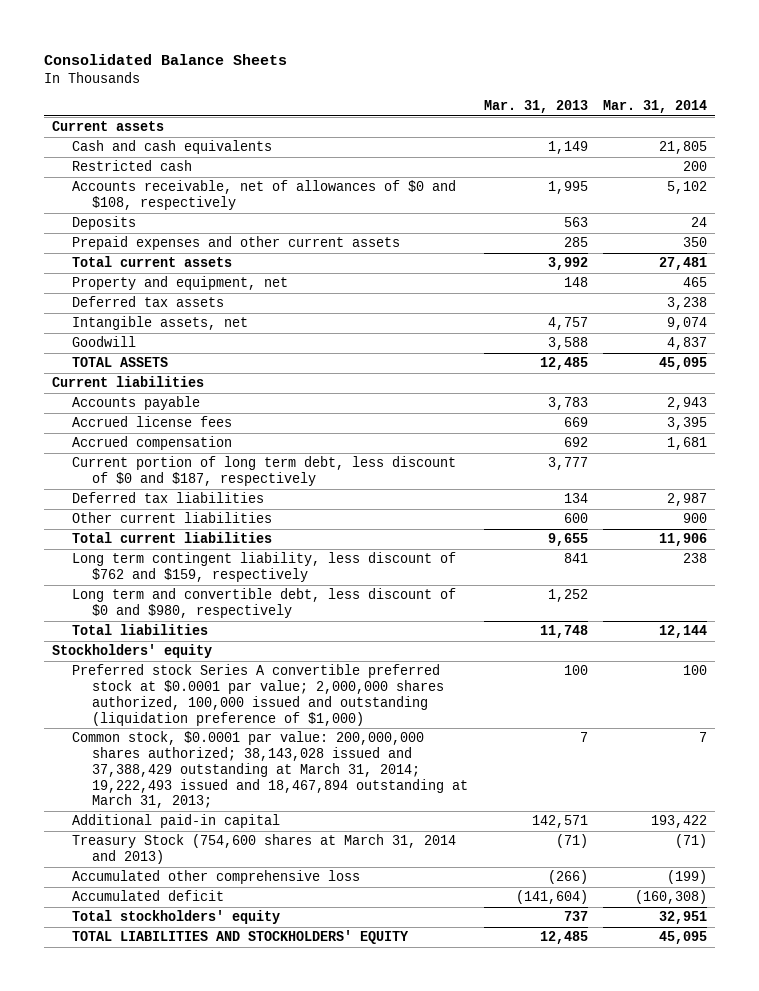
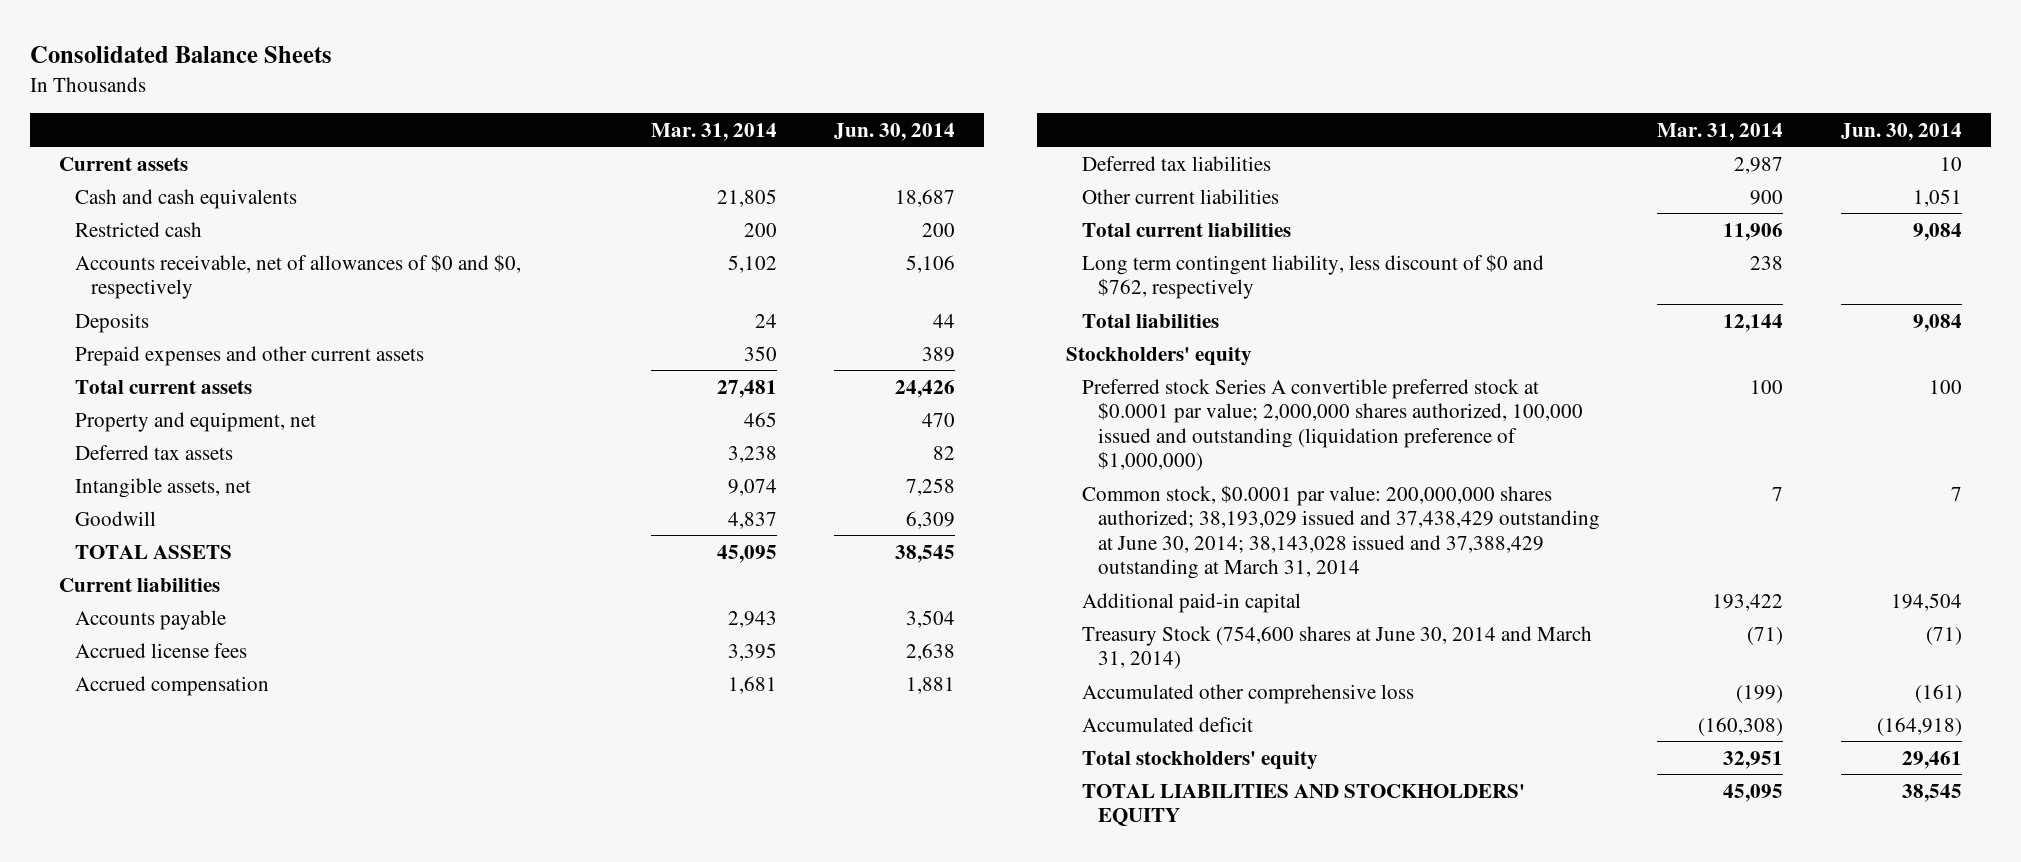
- | Mar. 31, 2013 | Mar. 31, 2014
+ | Mar. 31, 2014 | Jun. 30, 2014
- Accounts receivable, net of allowances of $0 and $108, respectively | 1,995 | 5,102
+ Accounts receivable, net of allowances of $0 and $0, respectively | 5,102 | 5,106
- Current portion of long term debt, less discount of $0 and $187, respectively | 3,777 |
- Long term contingent liability, less discount of $762 and $159, respectively | 841 | 238
- Long term and convertible debt, less discount of $0 and $980, respectively | 1,252 |
+ Long term contingent liability, less discount of $0 and $762, respectively | 238 |
- Preferred stock Series A convertible preferred stock at $0.0001 par value; 2,000,000 shares authorized, 100,000 issued and outstanding (liquidation preference of $1,000) | 100 | 100
- Common stock, $0.0001 par value: 200,000,000 shares authorized; 38,143,028 issued and 37,388,429 outstanding at March 31, 2014; 19,222,493 issued and 18,467,894 outstanding at March 31, 2013; | 7 | 7
+ Preferred stock Series A convertible preferred stock at $0.0001 par value; 2,000,000 shares authorized, 100,000 issued and outstanding (liquidation preference of $1,000,000) | 100 | 100
+ Common stock, $0.0001 par value: 200,000,000 shares authorized; 38,193,029 issued and 37,438,429 outstanding at June 30, 2014; 38,143,028 issued and 37,388,429 outstanding at March 31, 2014 | 7 | 7
- Treasury Stock (754,600 shares at March 31, 2014 and 2013) | (71) | (71)
+ Treasury Stock (754,600 shares at June 30, 2014 and March 31, 2014) | (71) | (71)

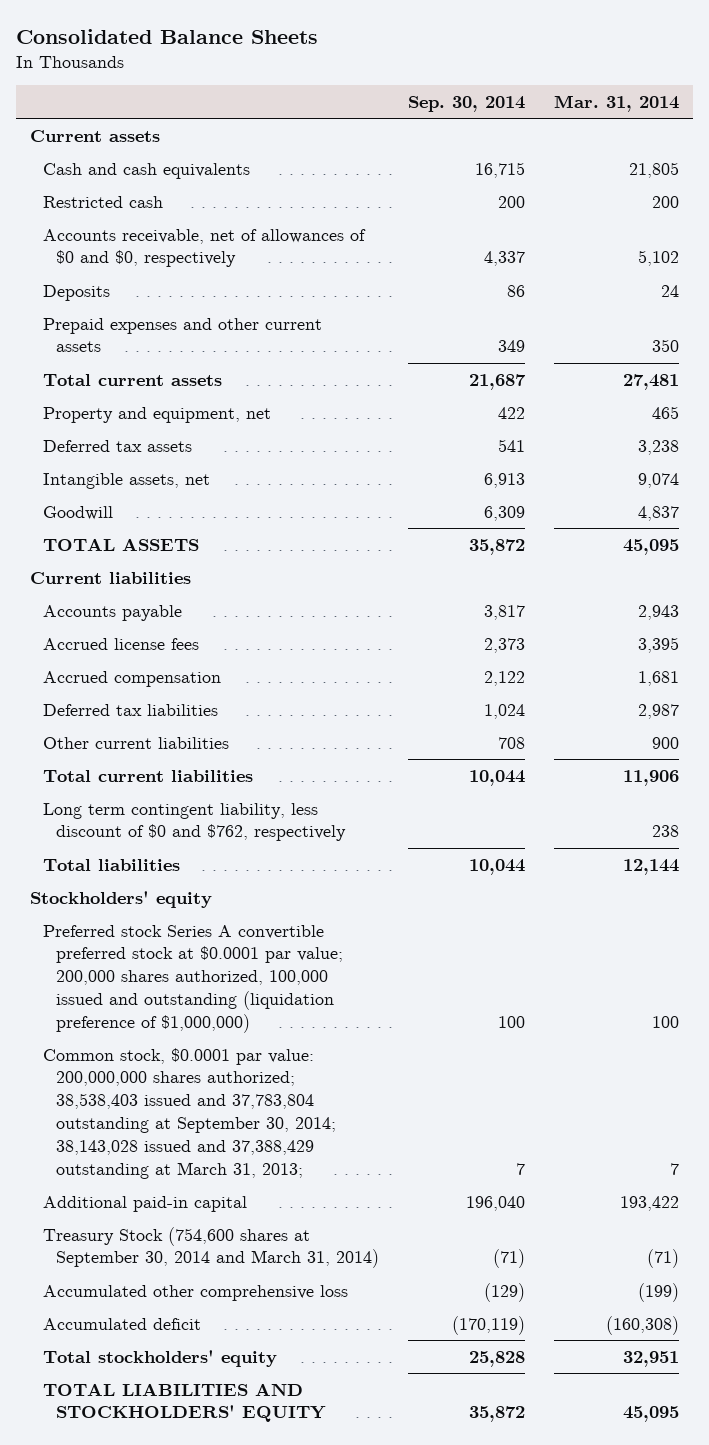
- | Mar. 31, 2014 | Jun. 30, 2014
+ | Sep. 30, 2014 | Mar. 31, 2014
- Preferred stock Series A convertible preferred stock at $0.0001 par value; 2,000,000 shares authorized, 100,000 issued and outstanding (liquidation preference of $1,000,000) | 100 | 100
- Common stock, $0.0001 par value: 200,000,000 shares authorized; 38,193,029 issued and 37,438,429 outstanding at June 30, 2014; 38,143,028 issued and 37,388,429 outstanding at March 31, 2014 | 7 | 7
+ Preferred stock Series A convertible preferred stock at $0.0001 par value; 200,000 shares authorized, 100,000 issued and outstanding (liquidation preference of $1,000,000) | 100 | 100
+ Common stock, $0.0001 par value: 200,000,000 shares authorized; 38,538,403 issued and 37,783,804 outstanding at September 30, 2014; 38,143,028 issued and 37,388,429 outstanding at March 31, 2013; | 7 | 7
- Treasury Stock (754,600 shares at June 30, 2014 and March 31, 2014) | (71) | (71)
+ Treasury Stock (754,600 shares at September 30, 2014 and March 31, 2014) | (71) | (71)

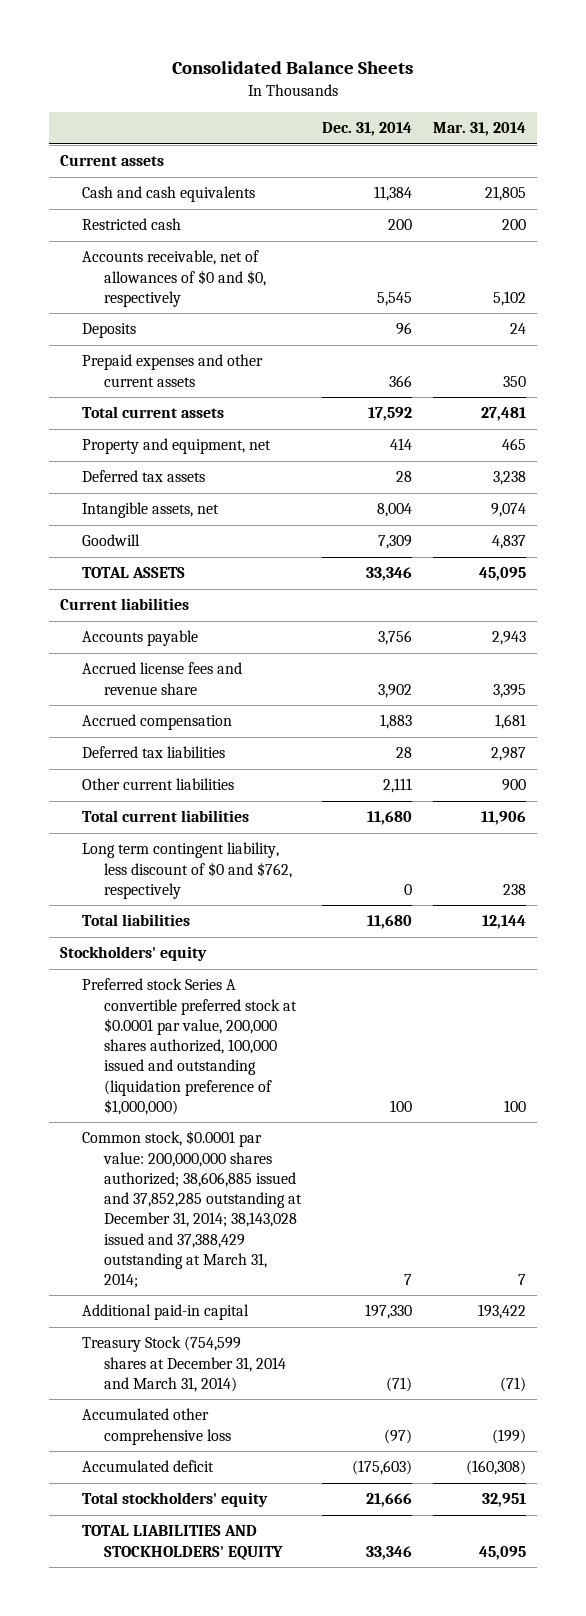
- | Sep. 30, 2014 | Mar. 31, 2014
+ | Dec. 31, 2014 | Mar. 31, 2014
- Accrued license fees | 2,373 | 3,395
+ Accrued license fees and revenue share | 3,902 | 3,395
- Preferred stock Series A convertible preferred stock at $0.0001 par value; 200,000 shares authorized, 100,000 issued and outstanding (liquidation preference of $1,000,000) | 100 | 100
- Common stock, $0.0001 par value: 200,000,000 shares authorized; 38,538,403 issued and 37,783,804 outstanding at September 30, 2014; 38,143,028 issued and 37,388,429 outstanding at March 31, 2013; | 7 | 7
+ Preferred stock Series A convertible preferred stock at $0.0001 par value, 200,000 shares authorized, 100,000 issued and outstanding (liquidation preference of $1,000,000) | 100 | 100
+ Common stock, $0.0001 par value: 200,000,000 shares authorized; 38,606,885 issued and 37,852,285 outstanding at December 31, 2014; 38,143,028 issued and 37,388,429 outstanding at March 31, 2014; | 7 | 7
- Treasury Stock (754,600 shares at September 30, 2014 and March 31, 2014) | (71) | (71)
+ Treasury Stock (754,599 shares at December 31, 2014 and March 31, 2014) | (71) | (71)

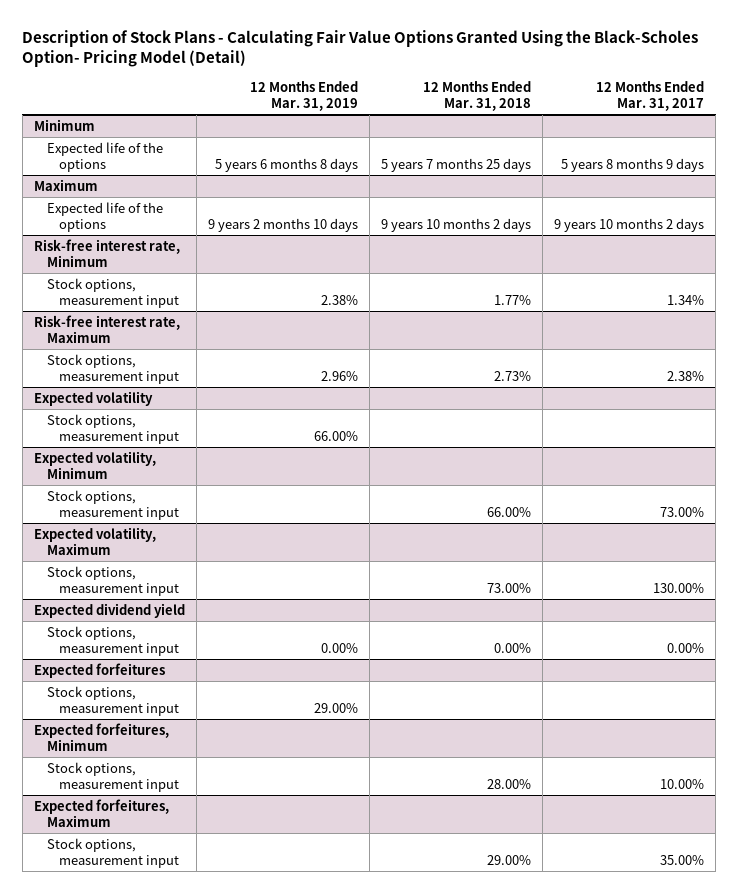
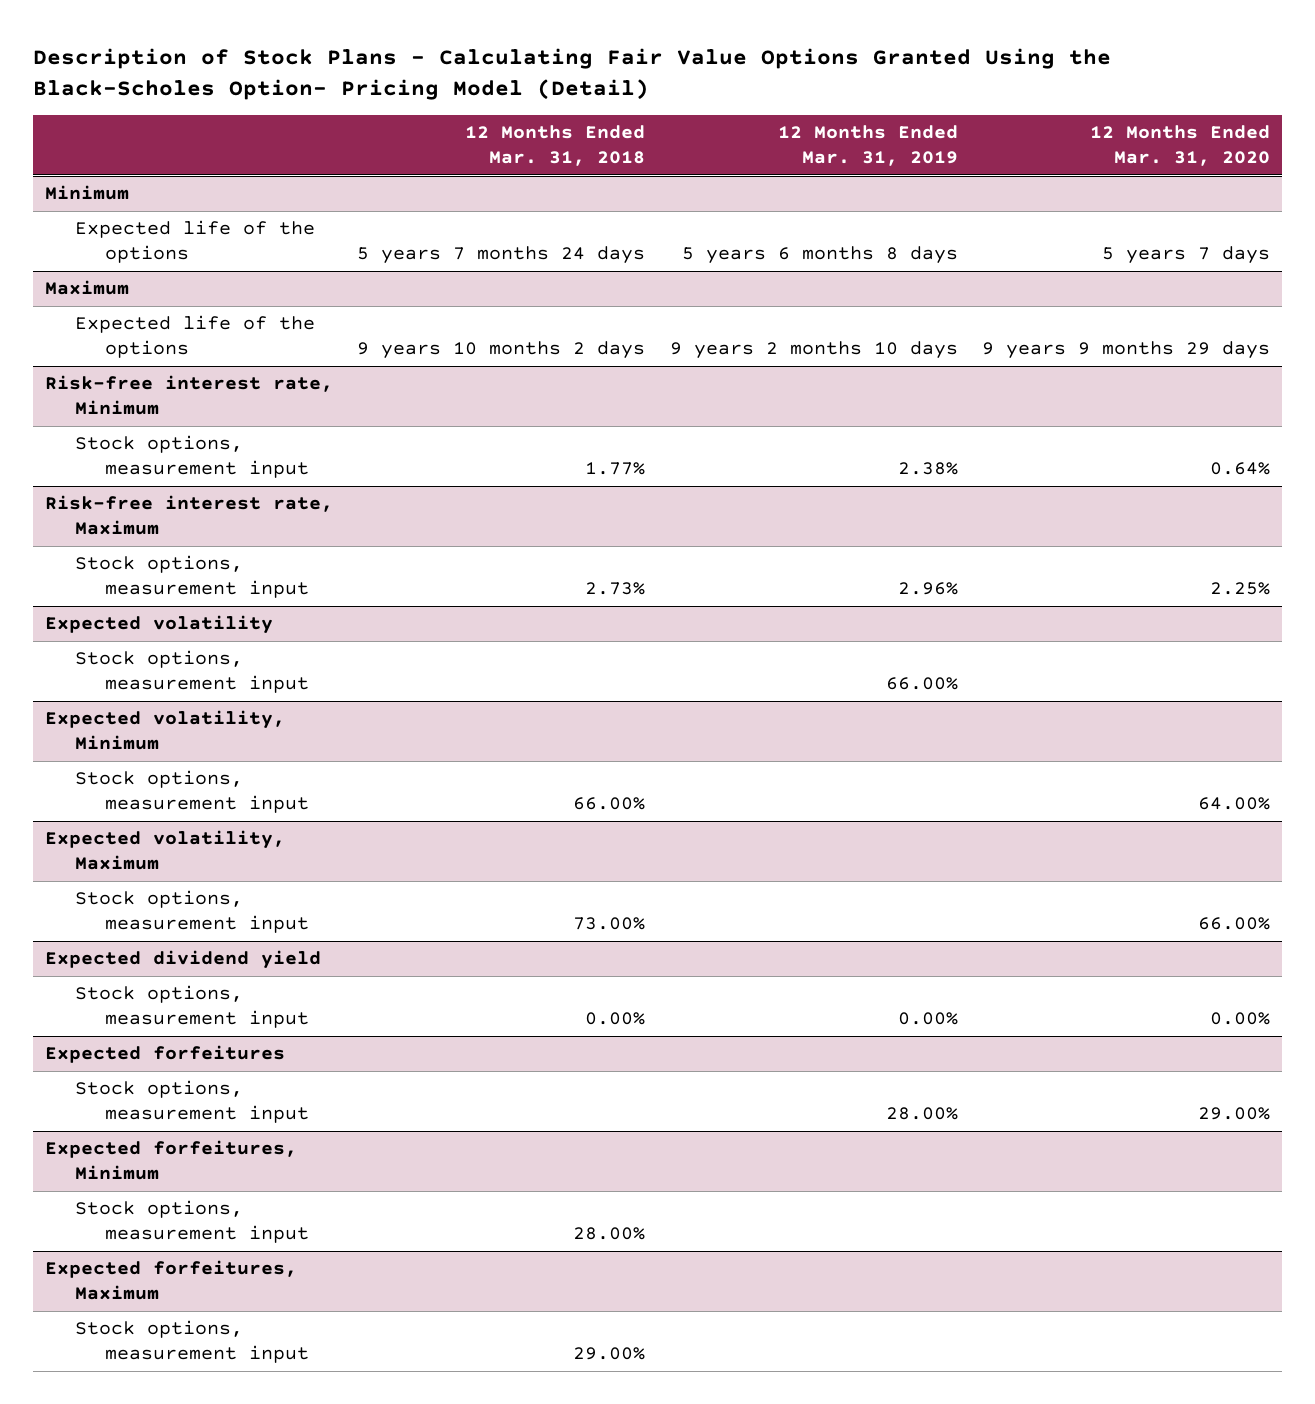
- | 12 Months Ended Mar. 31, 2019 | 12 Months Ended Mar. 31, 2018 | 12 Months Ended Mar. 31, 2017
+ | 12 Months Ended Mar. 31, 2018 | 12 Months Ended Mar. 31, 2019 | 12 Months Ended Mar. 31, 2020
@ Minimum
- Expected life of the options | 5 years 6 months 8 days | 5 years 7 months 25 days | 5 years 8 months 9 days
+ Expected life of the options | 5 years 7 months 24 days | 5 years 6 months 8 days | 5 years 7 days
@ Expected forfeitures
- Stock options, measurement input | 29.00% | |
+ Stock options, measurement input | | 28.00% | 29.00%

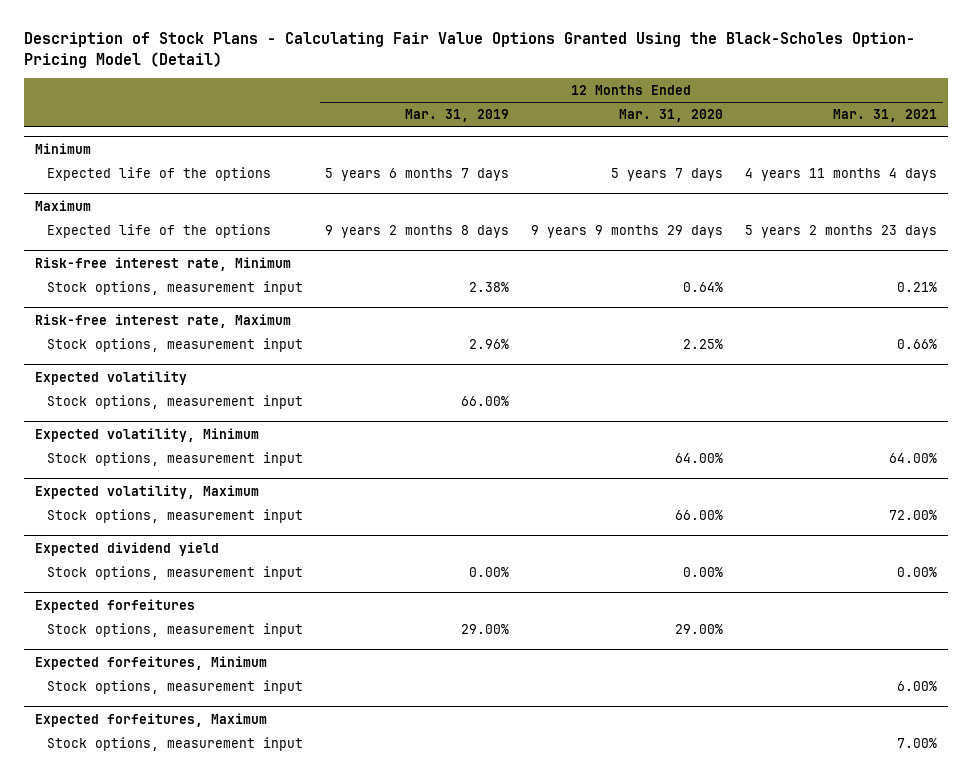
- | 12 Months Ended Mar. 31, 2018 | 12 Months Ended Mar. 31, 2019 | 12 Months Ended Mar. 31, 2020
+ | 12 Months Ended Mar. 31, 2019 | 12 Months Ended Mar. 31, 2020 | 12 Months Ended Mar. 31, 2021
@ Minimum
- Expected life of the options | 5 years 7 months 24 days | 5 years 6 months 8 days | 5 years 7 days
+ Expected life of the options | 5 years 6 months 7 days | 5 years 7 days | 4 years 11 months 4 days
@ Maximum
- Expected life of the options | 9 years 10 months 2 days | 9 years 2 months 10 days | 9 years 9 months 29 days
+ Expected life of the options | 9 years 2 months 8 days | 9 years 9 months 29 days | 5 years 2 months 23 days
@ Expected forfeitures
- Stock options, measurement input | | 28.00% | 29.00%
+ Stock options, measurement input | 29.00% | 29.00% |

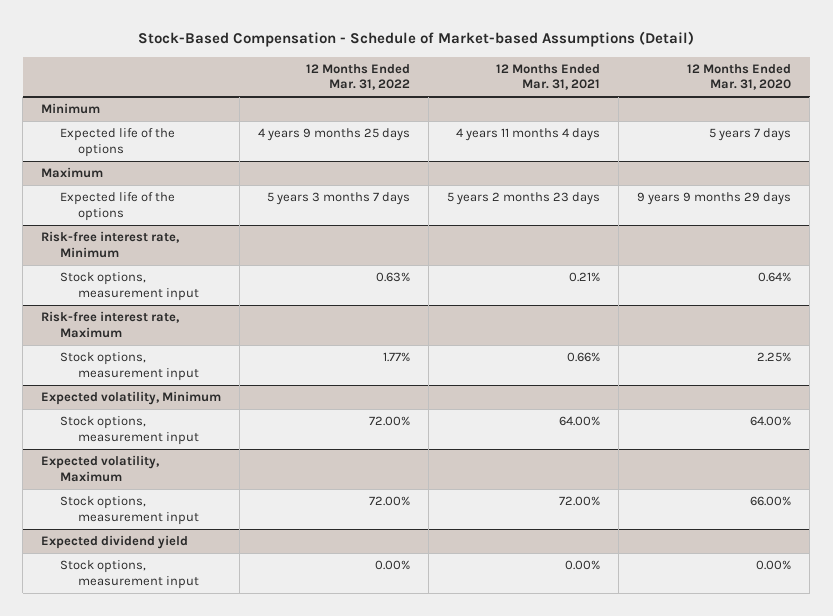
- Description of Stock Plans - Calculating Fair Value Options Granted Using the Black-Scholes Option- Pricing Model (Detail)
+ Stock-Based Compensation - Schedule of Market-based Assumptions (Detail)
- | 12 Months Ended Mar. 31, 2019 | 12 Months Ended Mar. 31, 2020 | 12 Months Ended Mar. 31, 2021
+ | 12 Months Ended Mar. 31, 2022 | 12 Months Ended Mar. 31, 2021 | 12 Months Ended Mar. 31, 2020
- Expected volatility
- Stock options, measurement input | 66.00% | |
- Expected forfeitures
- Stock options, measurement input | 29.00% | 29.00% |
- Expected forfeitures, Minimum
- Stock options, measurement input | | | 6.00%
- Expected forfeitures, Maximum
- Stock options, measurement input | | | 7.00%

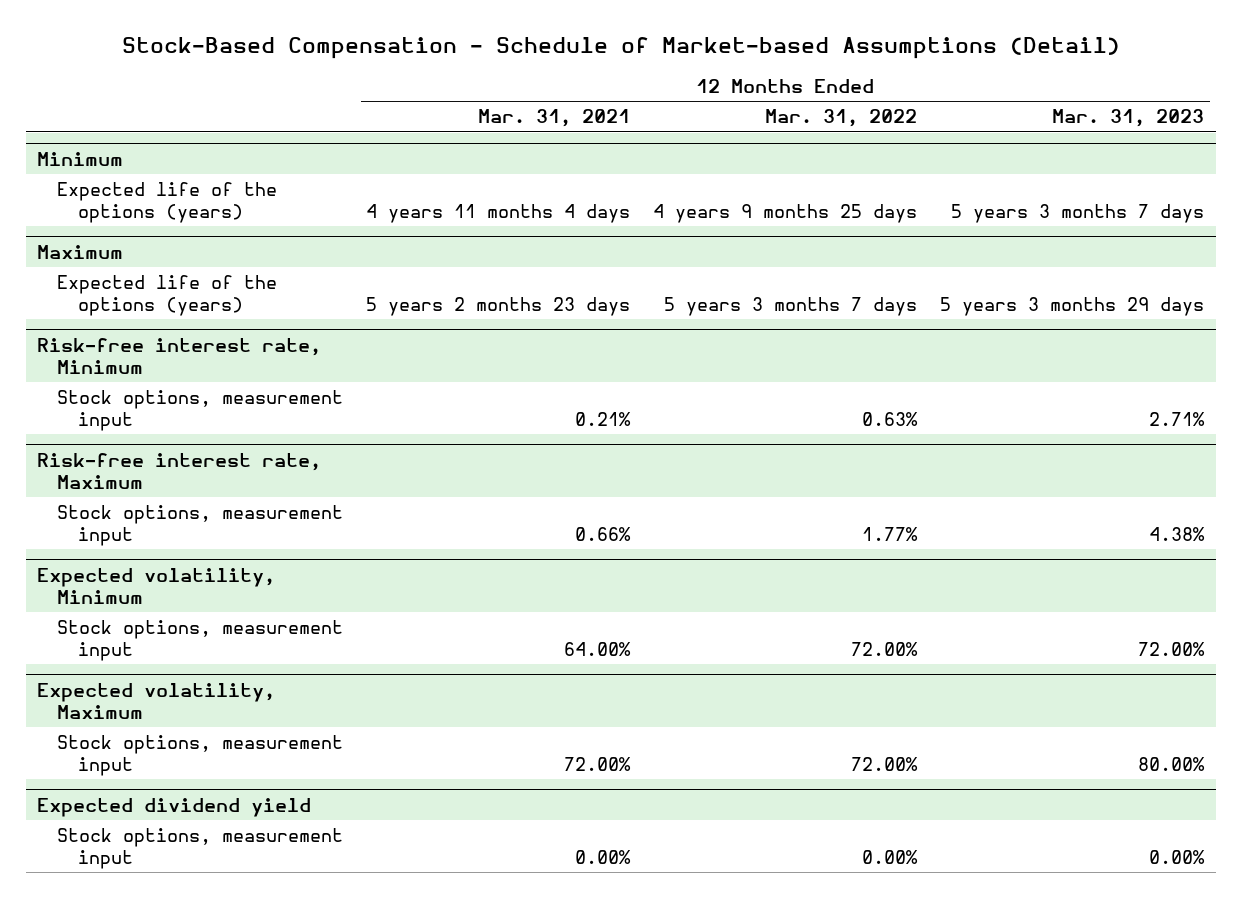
- | 12 Months Ended Mar. 31, 2022 | 12 Months Ended Mar. 31, 2021 | 12 Months Ended Mar. 31, 2020
+ | 12 Months Ended Mar. 31, 2021 | 12 Months Ended Mar. 31, 2022 | 12 Months Ended Mar. 31, 2023
@ Minimum
- Expected life of the options | 4 years 9 months 25 days | 4 years 11 months 4 days | 5 years 7 days
+ Expected life of the options (years) | 4 years 11 months 4 days | 4 years 9 months 25 days | 5 years 3 months 7 days
@ Maximum
- Expected life of the options | 5 years 3 months 7 days | 5 years 2 months 23 days | 9 years 9 months 29 days
+ Expected life of the options (years) | 5 years 2 months 23 days | 5 years 3 months 7 days | 5 years 3 months 29 days

